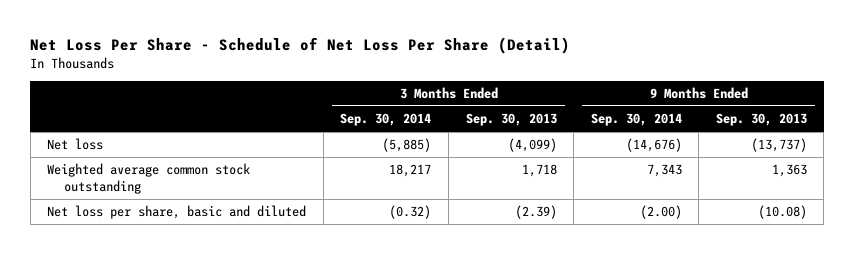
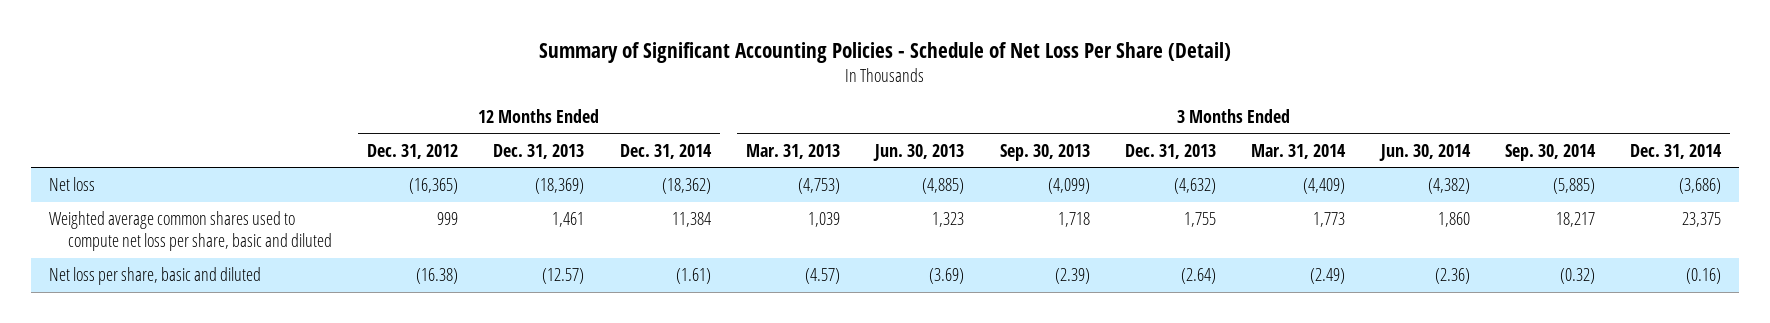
- Net Loss Per Share - Schedule of Net Loss Per Share (Detail)
+ Summary of Significant Accounting Policies - Schedule of Net Loss Per Share (Detail)
- | 3 Months Ended Sep. 30, 2014 | 3 Months Ended Sep. 30, 2013 | 9 Months Ended Sep. 30, 2014 | 9 Months Ended Sep. 30, 2013
+ | 12 Months Ended Dec. 31, 2012 | 12 Months Ended Dec. 31, 2013 | 12 Months Ended Dec. 31, 2014 | 3 Months Ended Mar. 31, 2013 | 3 Months Ended Jun. 30, 2013 | 3 Months Ended Sep. 30, 2013 | 3 Months Ended Dec. 31, 2013 | 3 Months Ended Mar. 31, 2014 | 3 Months Ended Jun. 30, 2014 | 3 Months Ended Sep. 30, 2014 | 3 Months Ended Dec. 31, 2014
- Weighted average common stock outstanding | 18,217 | 1,718 | 7,343 | 1,363
+ Weighted average common shares used to compute net loss per share, basic and diluted | 999 | 1,461 | 11,384 | 1,039 | 1,323 | 1,718 | 1,755 | 1,773 | 1,860 | 18,217 | 23,375

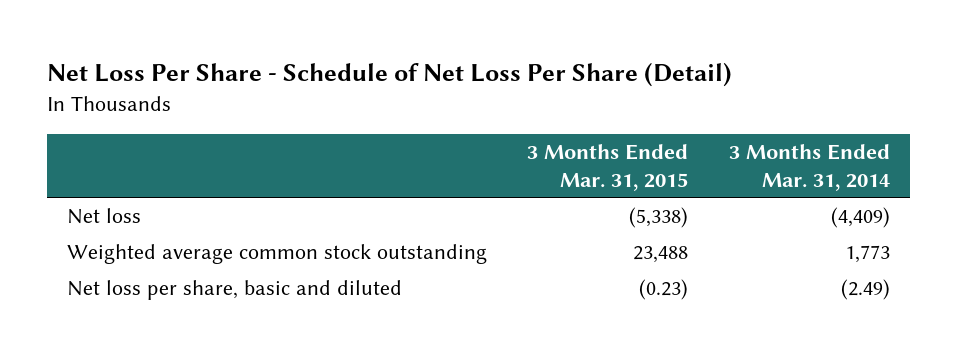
- Summary of Significant Accounting Policies - Schedule of Net Loss Per Share (Detail)
+ Net Loss Per Share - Schedule of Net Loss Per Share (Detail)
- | 12 Months Ended Dec. 31, 2012 | 12 Months Ended Dec. 31, 2013 | 12 Months Ended Dec. 31, 2014 | 3 Months Ended Mar. 31, 2013 | 3 Months Ended Jun. 30, 2013 | 3 Months Ended Sep. 30, 2013 | 3 Months Ended Dec. 31, 2013 | 3 Months Ended Mar. 31, 2014 | 3 Months Ended Jun. 30, 2014 | 3 Months Ended Sep. 30, 2014 | 3 Months Ended Dec. 31, 2014
+ | 3 Months Ended Mar. 31, 2015 | 3 Months Ended Mar. 31, 2014
- Weighted average common shares used to compute net loss per share, basic and diluted | 999 | 1,461 | 11,384 | 1,039 | 1,323 | 1,718 | 1,755 | 1,773 | 1,860 | 18,217 | 23,375
+ Weighted average common stock outstanding | 23,488 | 1,773

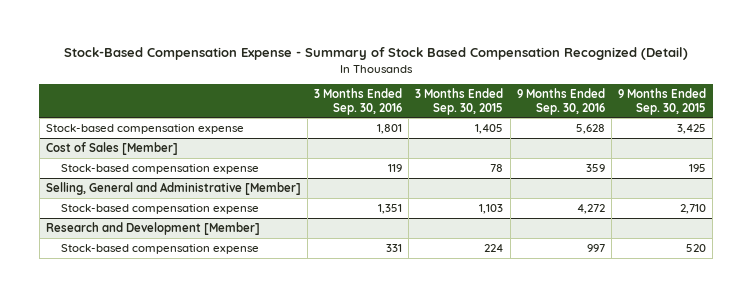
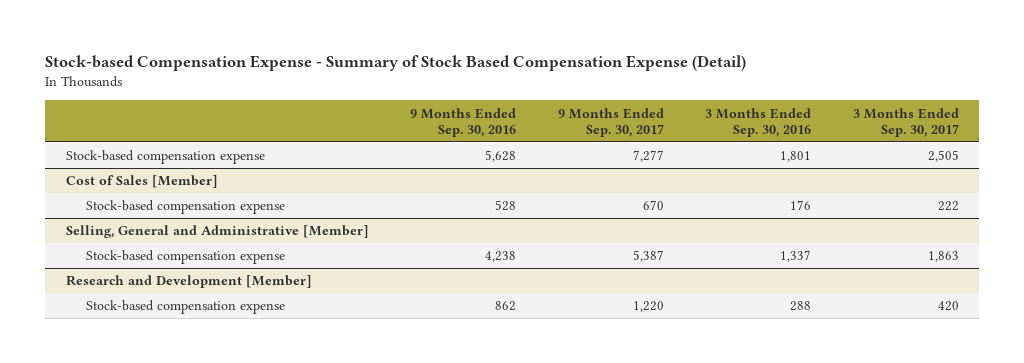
- Stock-Based Compensation Expense - Summary of Stock Based Compensation Recognized (Detail)
+ Stock-based Compensation Expense - Summary of Stock Based Compensation Expense (Detail)
- | 3 Months Ended Sep. 30, 2016 | 3 Months Ended Sep. 30, 2015 | 9 Months Ended Sep. 30, 2016 | 9 Months Ended Sep. 30, 2015
+ | 9 Months Ended Sep. 30, 2016 | 9 Months Ended Sep. 30, 2017 | 3 Months Ended Sep. 30, 2016 | 3 Months Ended Sep. 30, 2017
@ Cost of Sales [Member]
- Stock-based compensation expense | 119 | 78 | 359 | 195
+ Stock-based compensation expense | 528 | 670 | 176 | 222
@ Selling, General and Administrative [Member]
- Stock-based compensation expense | 1,351 | 1,103 | 4,272 | 2,710
+ Stock-based compensation expense | 4,238 | 5,387 | 1,337 | 1,863
@ Research and Development [Member]
- Stock-based compensation expense | 331 | 224 | 997 | 520
+ Stock-based compensation expense | 862 | 1,220 | 288 | 420

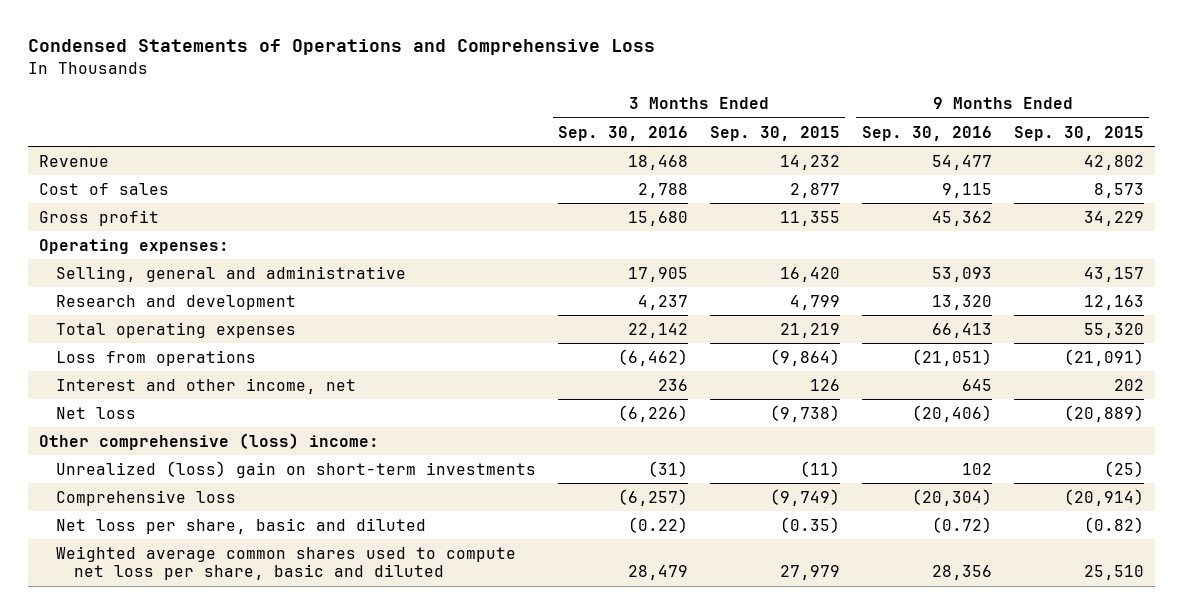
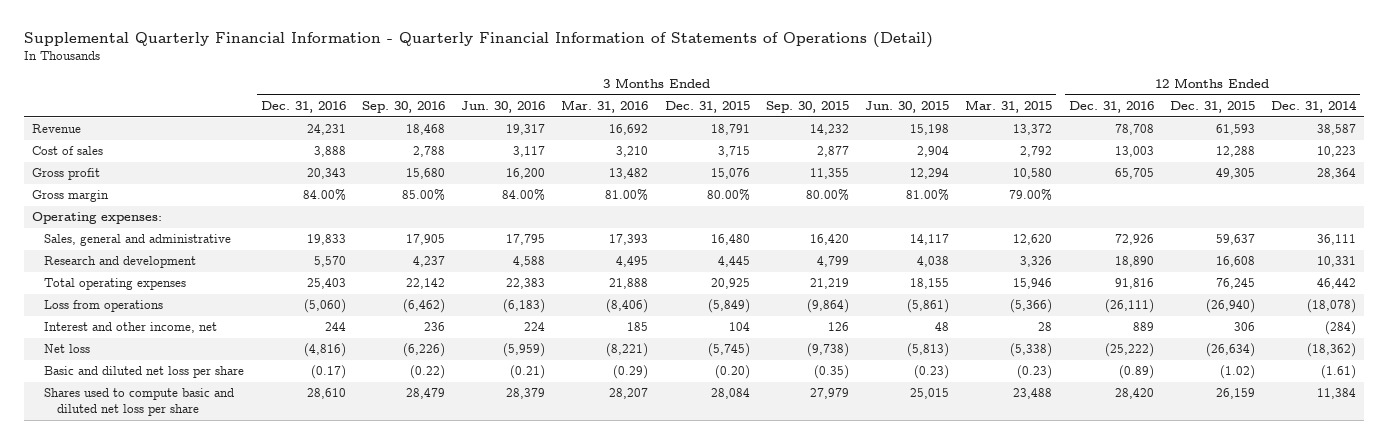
- Condensed Statements of Operations and Comprehensive Loss
+ Supplemental Quarterly Financial Information - Quarterly Financial Information of Statements of Operations (Detail)
- | 3 Months Ended Sep. 30, 2016 | 3 Months Ended Sep. 30, 2015 | 9 Months Ended Sep. 30, 2016 | 9 Months Ended Sep. 30, 2015
+ | 3 Months Ended Dec. 31, 2016 | 3 Months Ended Sep. 30, 2016 | 3 Months Ended Jun. 30, 2016 | 3 Months Ended Mar. 31, 2016 | 3 Months Ended Dec. 31, 2015 | 3 Months Ended Sep. 30, 2015 | 3 Months Ended Jun. 30, 2015 | 3 Months Ended Mar. 31, 2015 | 12 Months Ended Dec. 31, 2016 | 12 Months Ended Dec. 31, 2015 | 12 Months Ended Dec. 31, 2014
+ Gross margin | 84.00% | 85.00% | 84.00% | 81.00% | 80.00% | 80.00% | 81.00% | 79.00% | | |
- Selling, general and administrative | 17,905 | 16,420 | 53,093 | 43,157
+ Sales, general and administrative | 19,833 | 17,905 | 17,795 | 17,393 | 16,480 | 16,420 | 14,117 | 12,620 | 72,926 | 59,637 | 36,111
- Other comprehensive (loss) income:
- Unrealized (loss) gain on short-term investments | (31) | (11) | 102 | (25)
- Comprehensive loss | (6,257) | (9,749) | (20,304) | (20,914)
- Net loss per share, basic and diluted | (0.22) | (0.35) | (0.72) | (0.82)
- Weighted average common shares used to compute net loss per share, basic and diluted | 28,479 | 27,979 | 28,356 | 25,510
+ Basic and diluted net loss per share | (0.17) | (0.22) | (0.21) | (0.29) | (0.20) | (0.35) | (0.23) | (0.23) | (0.89) | (1.02) | (1.61)
+ Shares used to compute basic and diluted net loss per share | 28,610 | 28,479 | 28,379 | 28,207 | 28,084 | 27,979 | 25,015 | 23,488 | 28,420 | 26,159 | 11,384

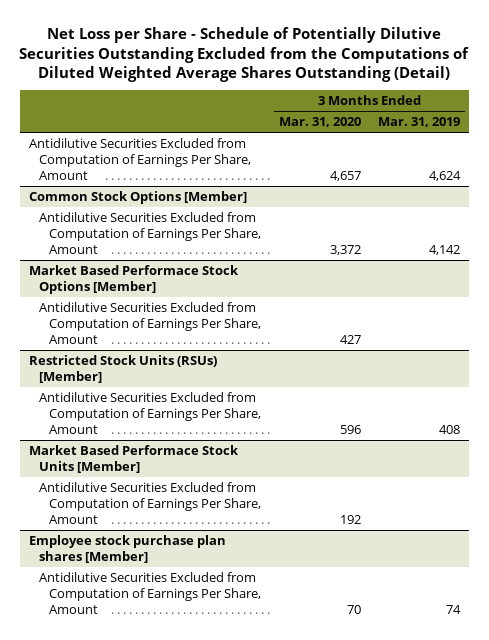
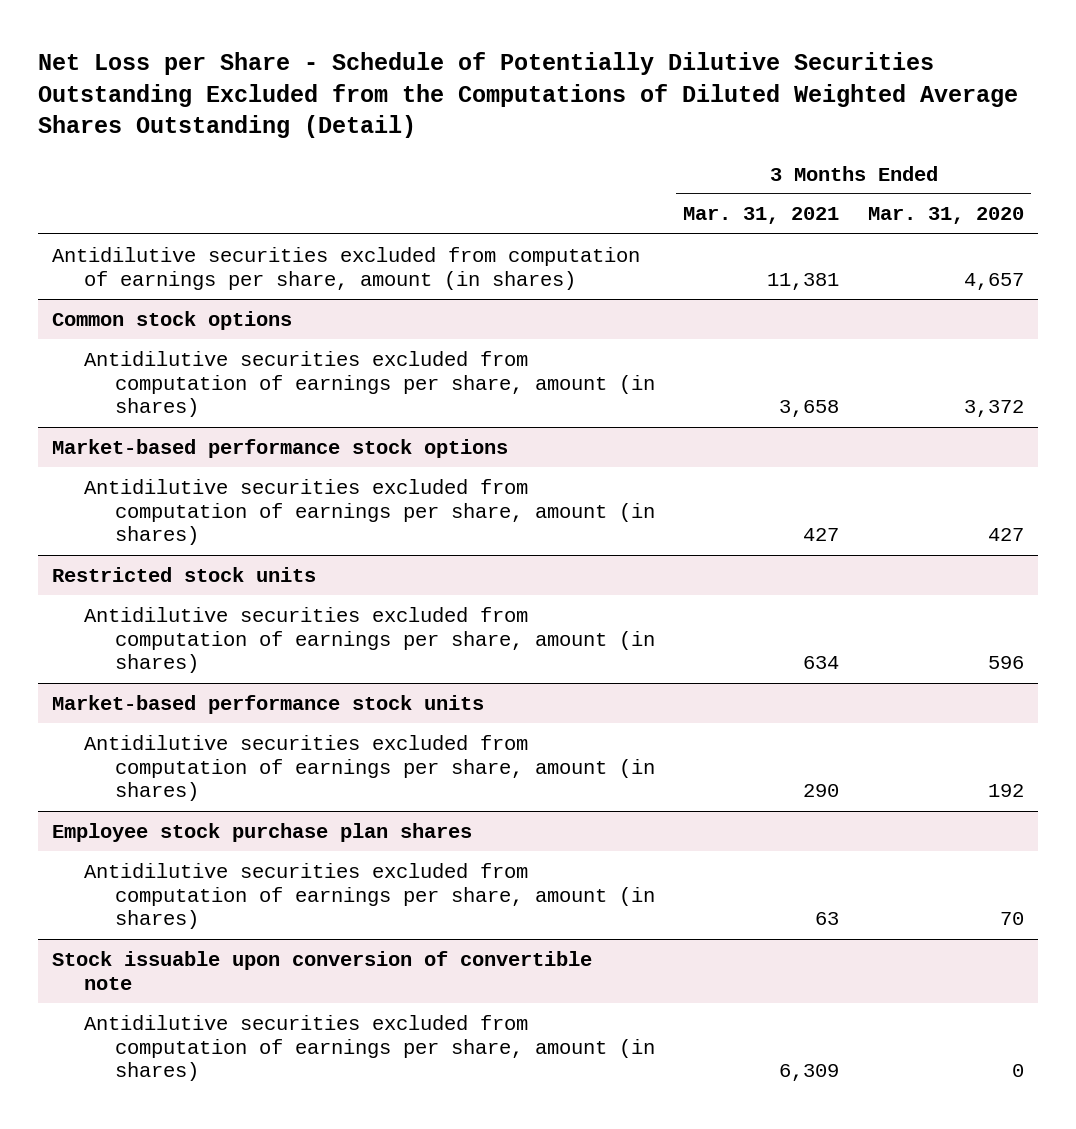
- | 3 Months Ended Mar. 31, 2020 | 3 Months Ended Mar. 31, 2019
+ | 3 Months Ended Mar. 31, 2021 | 3 Months Ended Mar. 31, 2020
- Antidilutive Securities Excluded from Computation of Earnings Per Share, Amount | 4,657 | 4,624
- Common Stock Options [Member]
- Antidilutive Securities Excluded from Computation of Earnings Per Share, Amount | 3,372 | 4,142
- Market Based Performace Stock Options [Member]
- Antidilutive Securities Excluded from Computation of Earnings Per Share, Amount | 427 |
- Restricted Stock Units (RSUs) [Member]
- Antidilutive Securities Excluded from Computation of Earnings Per Share, Amount | 596 | 408
- Market Based Performace Stock Units [Member]
- Antidilutive Securities Excluded from Computation of Earnings Per Share, Amount | 192 |
- Employee stock purchase plan shares [Member]
- Antidilutive Securities Excluded from Computation of Earnings Per Share, Amount | 70 | 74
+ Antidilutive securities excluded from computation of earnings per share, amount (in shares) | 11,381 | 4,657
+ Common stock options
+ Antidilutive securities excluded from computation of earnings per share, amount (in shares) | 3,658 | 3,372
+ Market-based performance stock options
+ Antidilutive securities excluded from computation of earnings per share, amount (in shares) | 427 | 427
+ Restricted stock units
+ Antidilutive securities excluded from computation of earnings per share, amount (in shares) | 634 | 596
+ Market-based performance stock units
+ Antidilutive securities excluded from computation of earnings per share, amount (in shares) | 290 | 192
+ Employee stock purchase plan shares
+ Antidilutive securities excluded from computation of earnings per share, amount (in shares) | 63 | 70
+ Stock issuable upon conversion of convertible note
+ Antidilutive securities excluded from computation of earnings per share, amount (in shares) | 6,309 | 0

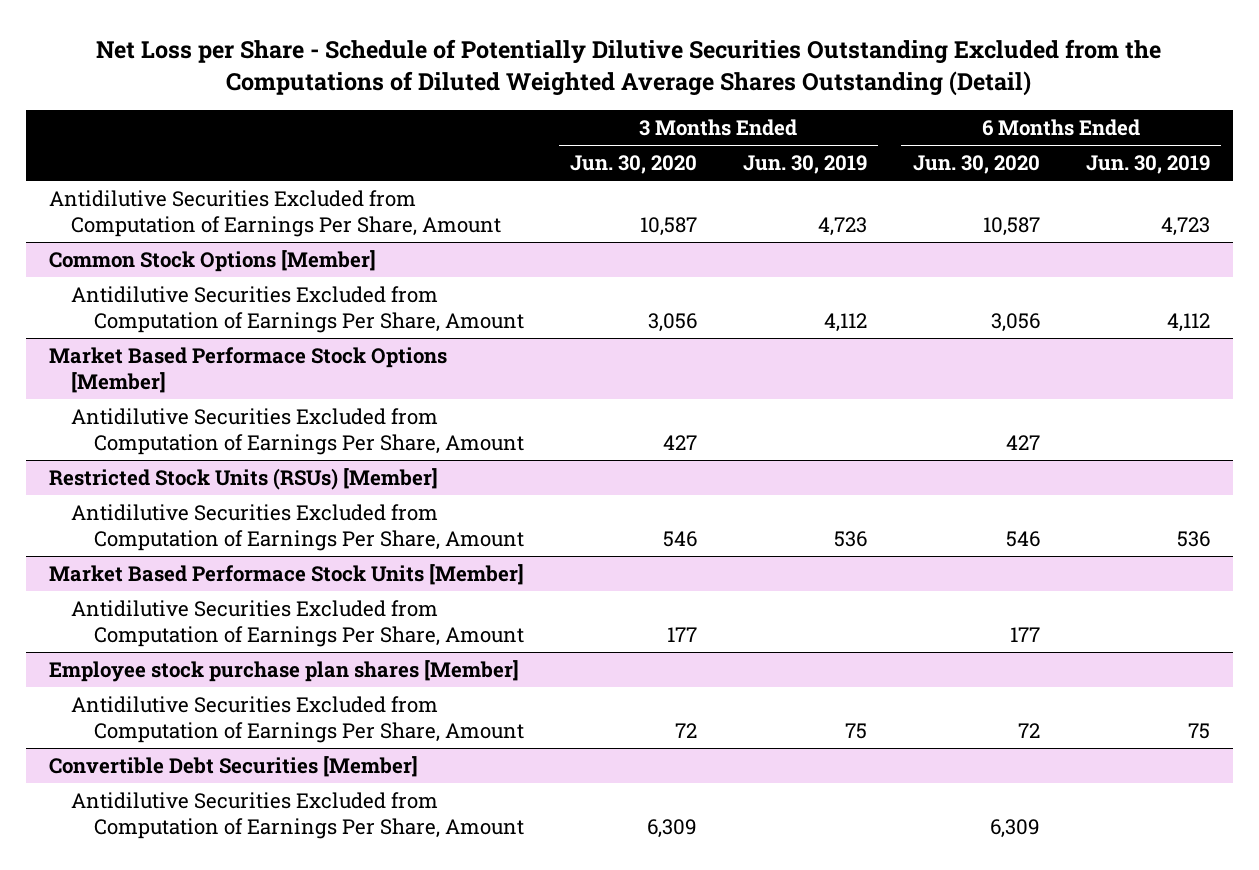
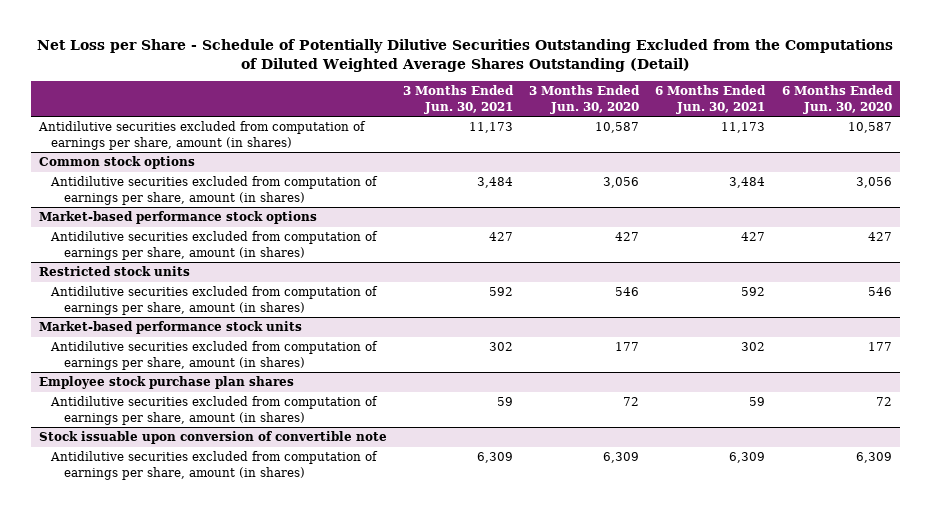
- | 3 Months Ended Jun. 30, 2020 | 3 Months Ended Jun. 30, 2019 | 6 Months Ended Jun. 30, 2020 | 6 Months Ended Jun. 30, 2019
+ | 3 Months Ended Jun. 30, 2021 | 3 Months Ended Jun. 30, 2020 | 6 Months Ended Jun. 30, 2021 | 6 Months Ended Jun. 30, 2020
- Antidilutive Securities Excluded from Computation of Earnings Per Share, Amount | 10,587 | 4,723 | 10,587 | 4,723
- Common Stock Options [Member]
- Antidilutive Securities Excluded from Computation of Earnings Per Share, Amount | 3,056 | 4,112 | 3,056 | 4,112
- Market Based Performace Stock Options [Member]
- Antidilutive Securities Excluded from Computation of Earnings Per Share, Amount | 427 | | 427 |
- Restricted Stock Units (RSUs) [Member]
- Antidilutive Securities Excluded from Computation of Earnings Per Share, Amount | 546 | 536 | 546 | 536
- Market Based Performace Stock Units [Member]
- Antidilutive Securities Excluded from Computation of Earnings Per Share, Amount | 177 | | 177 |
- Employee stock purchase plan shares [Member]
- Antidilutive Securities Excluded from Computation of Earnings Per Share, Amount | 72 | 75 | 72 | 75
- Convertible Debt Securities [Member]
- Antidilutive Securities Excluded from Computation of Earnings Per Share, Amount | 6,309 | | 6,309 |
+ Antidilutive securities excluded from computation of earnings per share, amount (in shares) | 11,173 | 10,587 | 11,173 | 10,587
+ Common stock options
+ Antidilutive securities excluded from computation of earnings per share, amount (in shares) | 3,484 | 3,056 | 3,484 | 3,056
+ Market-based performance stock options
+ Antidilutive securities excluded from computation of earnings per share, amount (in shares) | 427 | 427 | 427 | 427
+ Restricted stock units
+ Antidilutive securities excluded from computation of earnings per share, amount (in shares) | 592 | 546 | 592 | 546
+ Market-based performance stock units
+ Antidilutive securities excluded from computation of earnings per share, amount (in shares) | 302 | 177 | 302 | 177
+ Employee stock purchase plan shares
+ Antidilutive securities excluded from computation of earnings per share, amount (in shares) | 59 | 72 | 59 | 72
+ Stock issuable upon conversion of convertible note
+ Antidilutive securities excluded from computation of earnings per share, amount (in shares) | 6,309 | 6,309 | 6,309 | 6,309

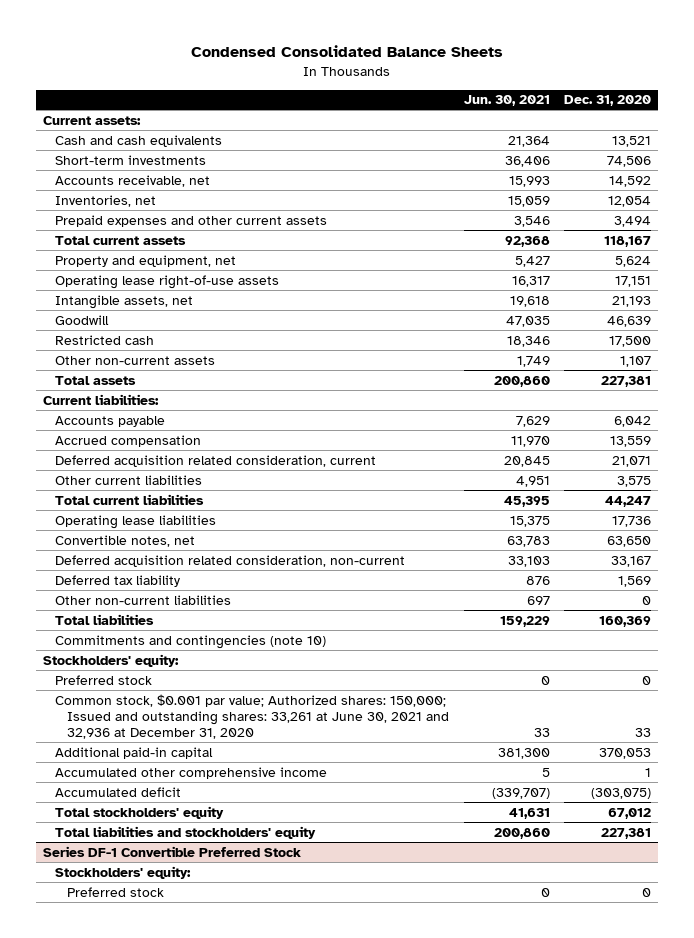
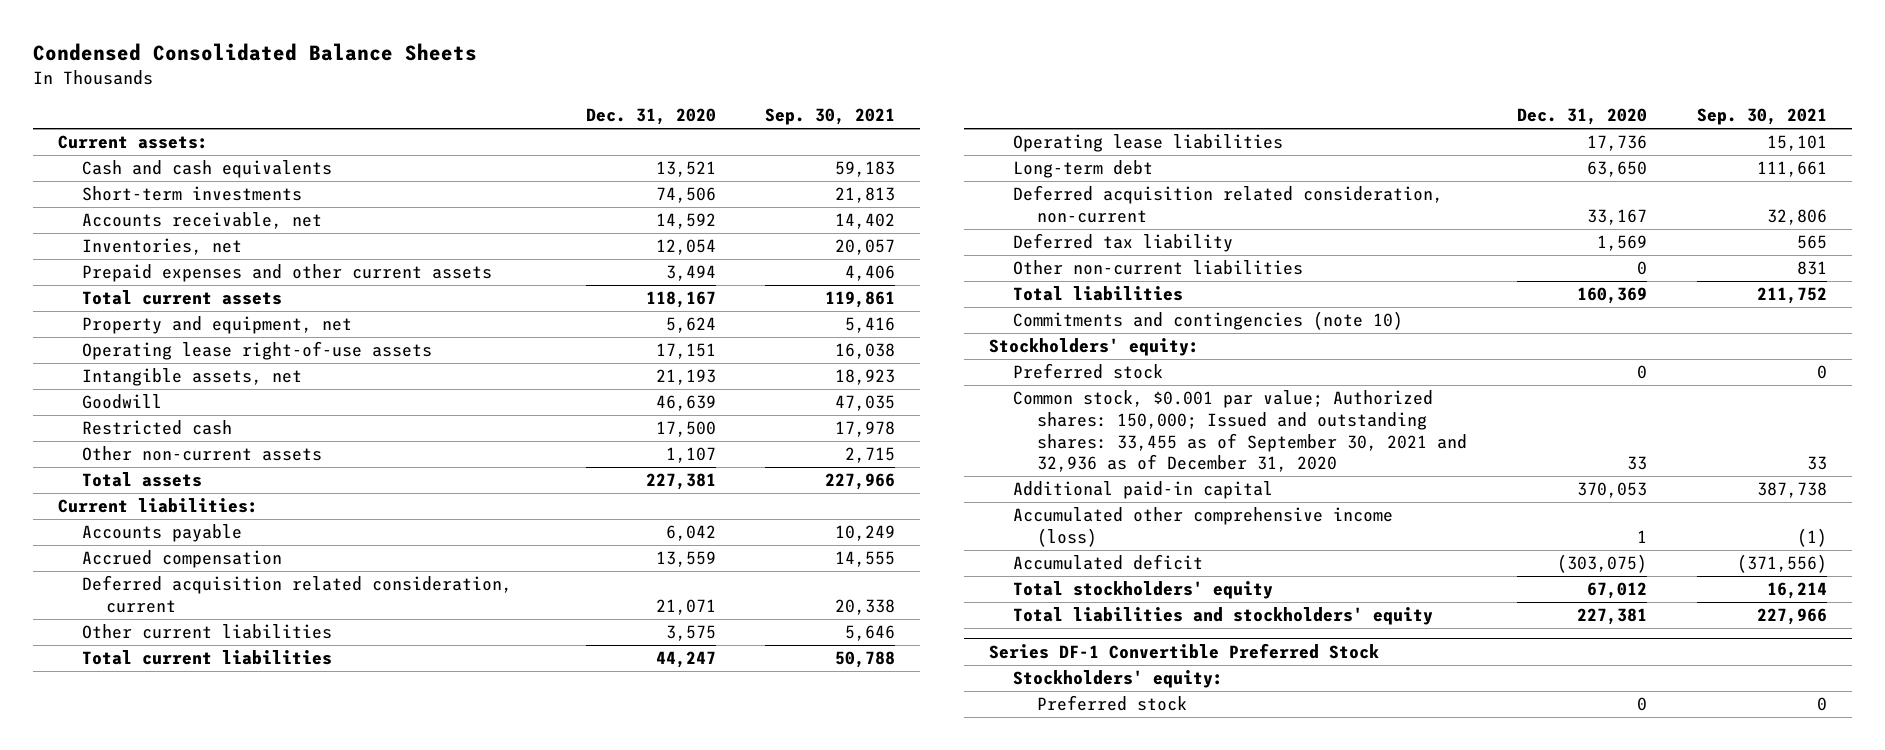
- | Jun. 30, 2021 | Dec. 31, 2020
+ | Dec. 31, 2020 | Sep. 30, 2021
- Convertible notes, net | 63,783 | 63,650
+ Long-term debt | 63,650 | 111,661
- Common stock, $0.001 par value; Authorized shares: 150,000; Issued and outstanding shares: 33,261 at June 30, 2021 and 32,936 at December 31, 2020 | 33 | 33
+ Common stock, $0.001 par value; Authorized shares: 150,000; Issued and outstanding shares: 33,455 as of September 30, 2021 and 32,936 as of December 31, 2020 | 33 | 33
- Accumulated other comprehensive income | 5 | 1
+ Accumulated other comprehensive income (loss) | 1 | (1)

